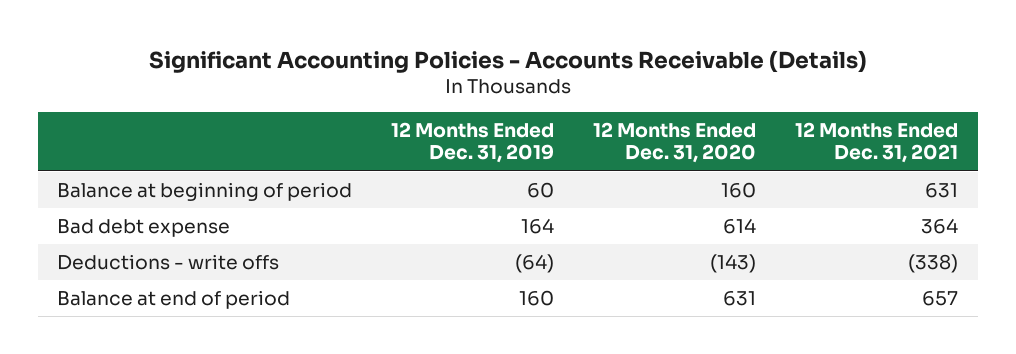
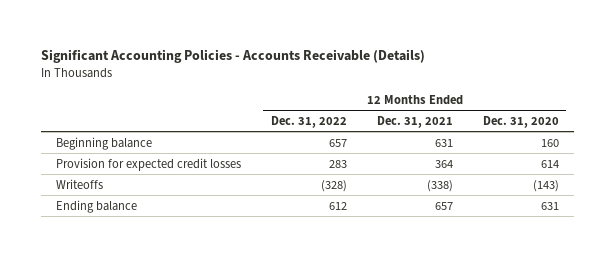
- | 12 Months Ended Dec. 31, 2019 | 12 Months Ended Dec. 31, 2020 | 12 Months Ended Dec. 31, 2021
+ | 12 Months Ended Dec. 31, 2022 | 12 Months Ended Dec. 31, 2021 | 12 Months Ended Dec. 31, 2020
- Balance at beginning of period | 60 | 160 | 631
- Bad debt expense | 164 | 614 | 364
- Deductions - write offs | (64) | (143) | (338)
- Balance at end of period | 160 | 631 | 657
+ Beginning balance | 657 | 631 | 160
+ Provision for expected credit losses | 283 | 364 | 614
+ Writeoffs | (328) | (338) | (143)
+ Ending balance | 612 | 657 | 631

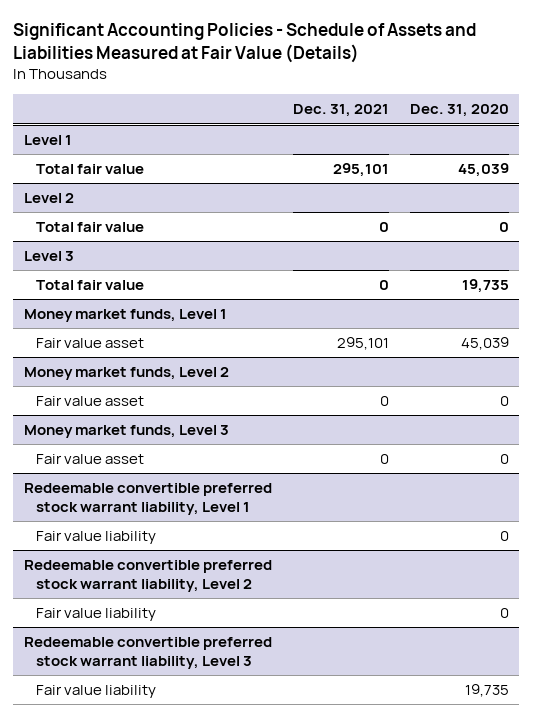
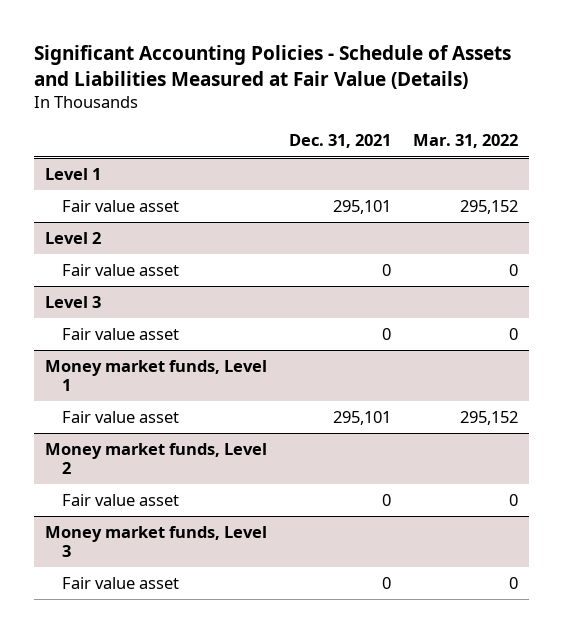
- | Dec. 31, 2021 | Dec. 31, 2020
+ | Dec. 31, 2021 | Mar. 31, 2022
@ Level 1
- Total fair value | 295,101 | 45,039
+ Fair value asset | 295,101 | 295,152
@ Level 2
- Total fair value | 0 | 0
+ Fair value asset | 0 | 0
@ Level 3
- Total fair value | 0 | 19,735
+ Fair value asset | 0 | 0
- Redeemable convertible preferred stock warrant liability, Level 1
- Fair value liability | | 0
- Redeemable convertible preferred stock warrant liability, Level 2
- Fair value liability | | 0
- Redeemable convertible preferred stock warrant liability, Level 3
- Fair value liability | | 19,735

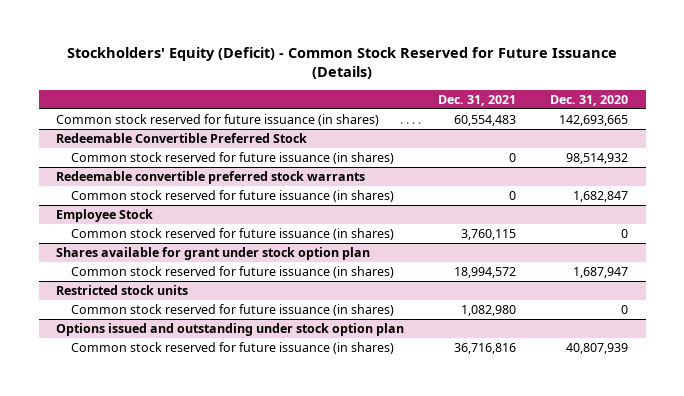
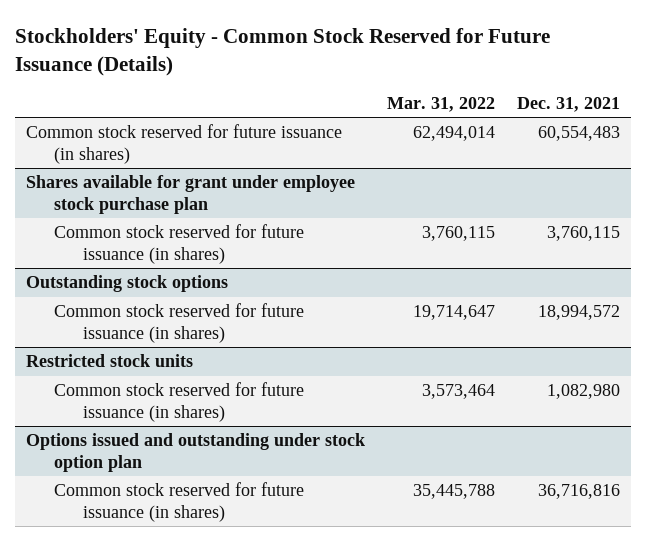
- Stockholders' Equity (Deficit) - Common Stock Reserved for Future Issuance (Details)
+ Stockholders' Equity - Common Stock Reserved for Future Issuance (Details)
- | Dec. 31, 2021 | Dec. 31, 2020
+ | Mar. 31, 2022 | Dec. 31, 2021
- Redeemable Convertible Preferred Stock
- Common stock reserved for future issuance (in shares) | 0 | 98,514,932
- Redeemable convertible preferred stock warrants
- Common stock reserved for future issuance (in shares) | 0 | 1,682,847
- Employee Stock
+ Shares available for grant under employee stock purchase plan
- Shares available for grant under stock option plan
+ Outstanding stock options

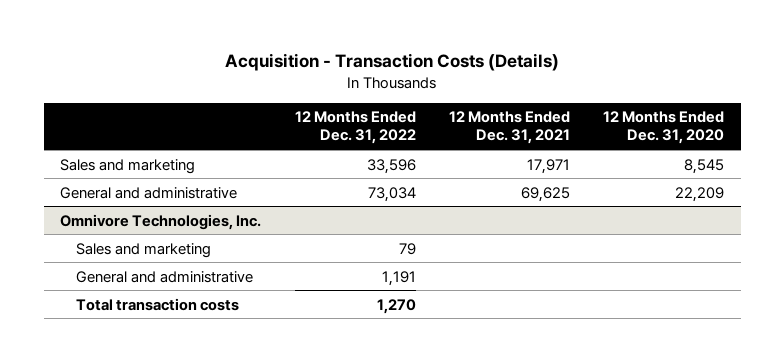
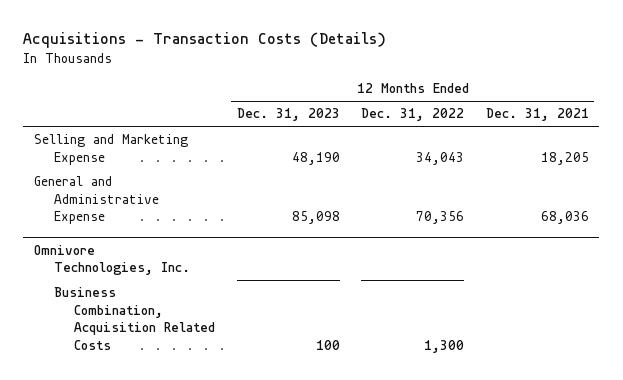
- Acquisition - Transaction Costs (Details)
+ Acquisitions - Transaction Costs (Details)
- | 12 Months Ended Dec. 31, 2022 | 12 Months Ended Dec. 31, 2021 | 12 Months Ended Dec. 31, 2020
+ | 12 Months Ended Dec. 31, 2023 | 12 Months Ended Dec. 31, 2022 | 12 Months Ended Dec. 31, 2021
- Sales and marketing | 33,596 | 17,971 | 8,545
- General and administrative | 73,034 | 69,625 | 22,209
+ Selling and Marketing Expense | 48,190 | 34,043 | 18,205
+ General and Administrative Expense | 85,098 | 70,356 | 68,036
@ Omnivore Technologies, Inc.
- Sales and marketing | 79 | |
- General and administrative | 1,191 | |
- Total transaction costs | 1,270 | |
+ Business Combination, Acquisition Related Costs | 100 | 1,300 |

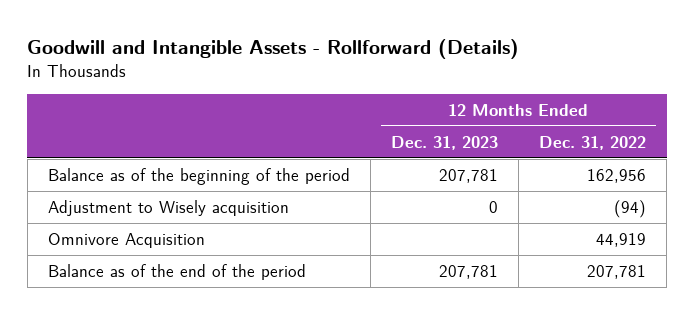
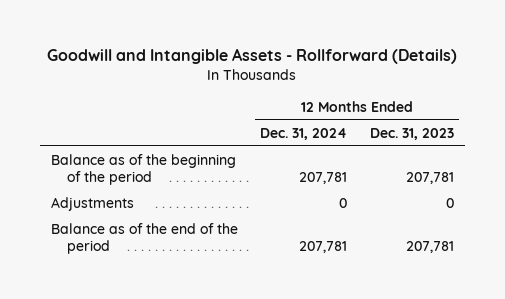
- | 12 Months Ended Dec. 31, 2023 | 12 Months Ended Dec. 31, 2022
+ | 12 Months Ended Dec. 31, 2024 | 12 Months Ended Dec. 31, 2023
- Adjustment to Wisely acquisition | 0 | (94)
- Omnivore Acquisition | | 44,919
+ Adjustments | 0 | 0

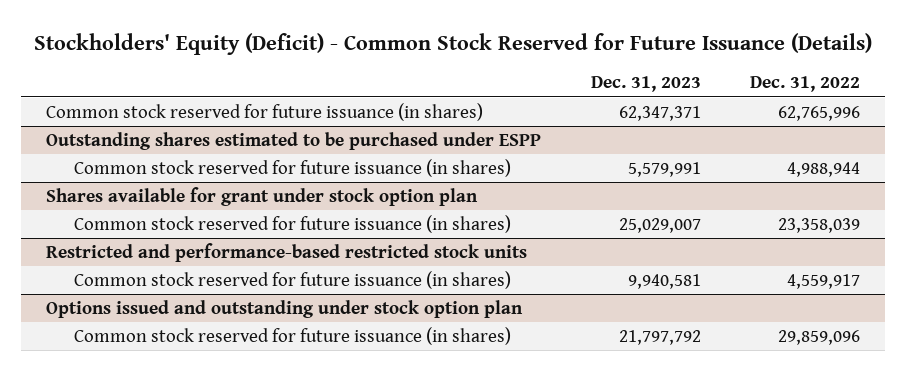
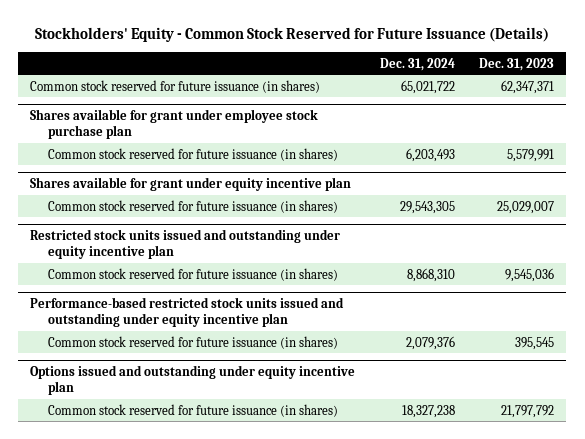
- Stockholders' Equity (Deficit) - Common Stock Reserved for Future Issuance (Details)
+ Stockholders' Equity - Common Stock Reserved for Future Issuance (Details)
- | Dec. 31, 2023 | Dec. 31, 2022
+ | Dec. 31, 2024 | Dec. 31, 2023
- Outstanding shares estimated to be purchased under ESPP
+ Shares available for grant under employee stock purchase plan
- Shares available for grant under stock option plan
+ Shares available for grant under equity incentive plan
- Restricted and performance-based restricted stock units
- Common stock reserved for future issuance (in shares) | 9,940,581 | 4,559,917
- Options issued and outstanding under stock option plan
+ Restricted stock units issued and outstanding under equity incentive plan
+ Common stock reserved for future issuance (in shares) | 8,868,310 | 9,545,036
+ Performance-based restricted stock units issued and outstanding under equity incentive plan
+ Common stock reserved for future issuance (in shares) | 2,079,376 | 395,545
+ Options issued and outstanding under equity incentive plan

